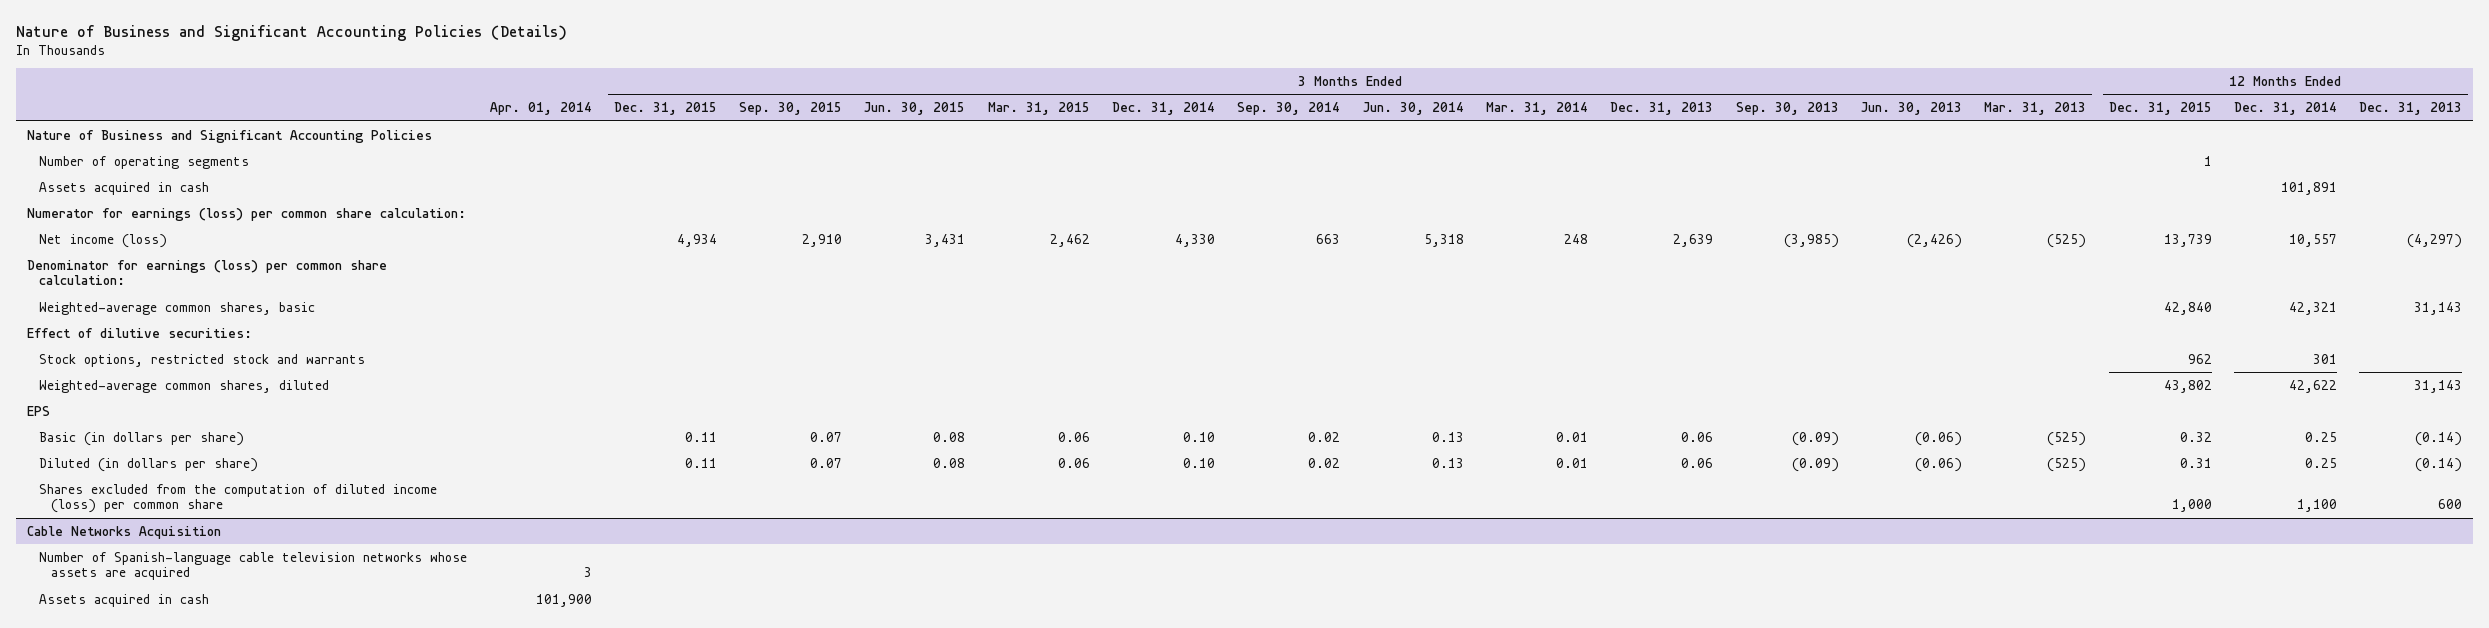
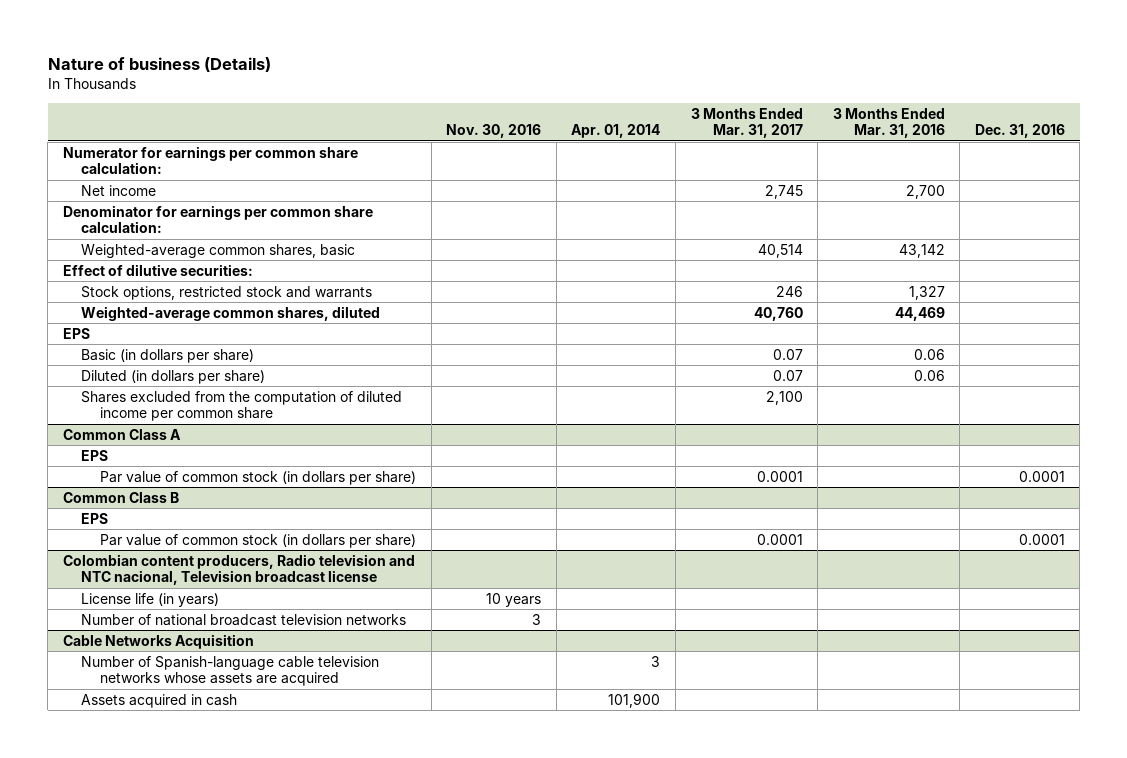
- Nature of Business and Significant Accounting Policies (Details)
+ Nature of business (Details)
- | Apr. 01, 2014 | 3 Months Ended Dec. 31, 2015 | 3 Months Ended Sep. 30, 2015 | 3 Months Ended Jun. 30, 2015 | 3 Months Ended Mar. 31, 2015 | 3 Months Ended Dec. 31, 2014 | 3 Months Ended Sep. 30, 2014 | 3 Months Ended Jun. 30, 2014 | 3 Months Ended Mar. 31, 2014 | 3 Months Ended Dec. 31, 2013 | 3 Months Ended Sep. 30, 2013 | 3 Months Ended Jun. 30, 2013 | 3 Months Ended Mar. 31, 2013 | 12 Months Ended Dec. 31, 2015 | 12 Months Ended Dec. 31, 2014 | 12 Months Ended Dec. 31, 2013
+ | Nov. 30, 2016 | Apr. 01, 2014 | 3 Months Ended Mar. 31, 2017 | 3 Months Ended Mar. 31, 2016 | Dec. 31, 2016
- Nature of Business and Significant Accounting Policies
- Number of operating segments | | | | | | | | | | | | | | 1 | |
- Assets acquired in cash | | | | | | | | | | | | | | | 101,891 |
- Numerator for earnings (loss) per common share calculation:
- Net income (loss) | | 4,934 | 2,910 | 3,431 | 2,462 | 4,330 | 663 | 5,318 | 248 | 2,639 | (3,985) | (2,426) | (525) | 13,739 | 10,557 | (4,297)
- Denominator for earnings (loss) per common share calculation:
+ Numerator for earnings per common share calculation:
+ Net income | | | 2,745 | 2,700 |
+ Denominator for earnings per common share calculation:
- Shares excluded from the computation of diluted income (loss) per common share | | | | | | | | | | | | | | 1,000 | 1,100 | 600
+ Shares excluded from the computation of diluted income per common share | | | 2,100 | |
+ Common Class A
+ EPS
+ Par value of common stock (in dollars per share) | | | 0.0001 | | 0.0001
+ Common Class B
+ EPS
+ Par value of common stock (in dollars per share) | | | 0.0001 | | 0.0001
+ Colombian content producers, Radio television and NTC nacional, Television broadcast license
+ License life (in years) | 10 years | | | |
+ Number of national broadcast television networks | 3 | | | |

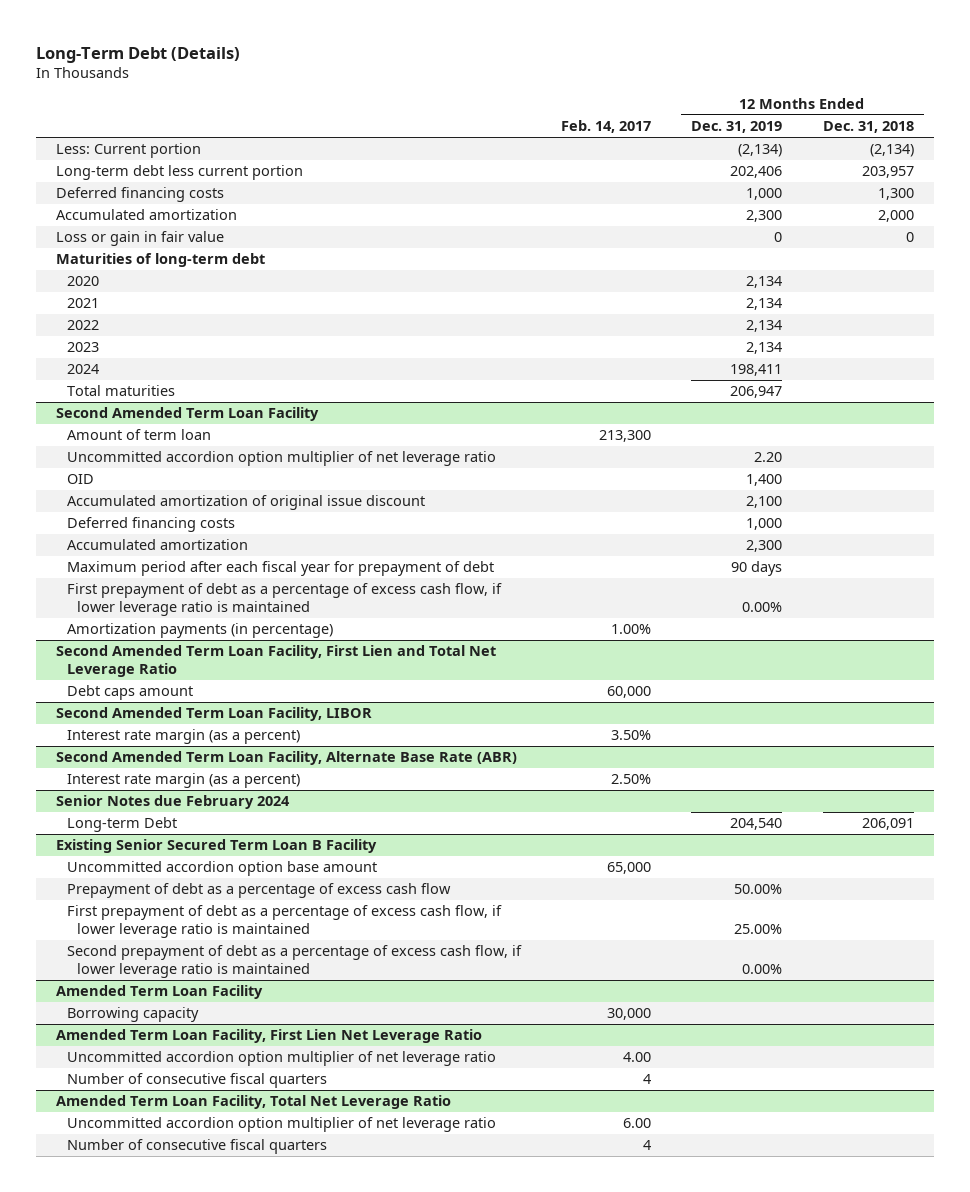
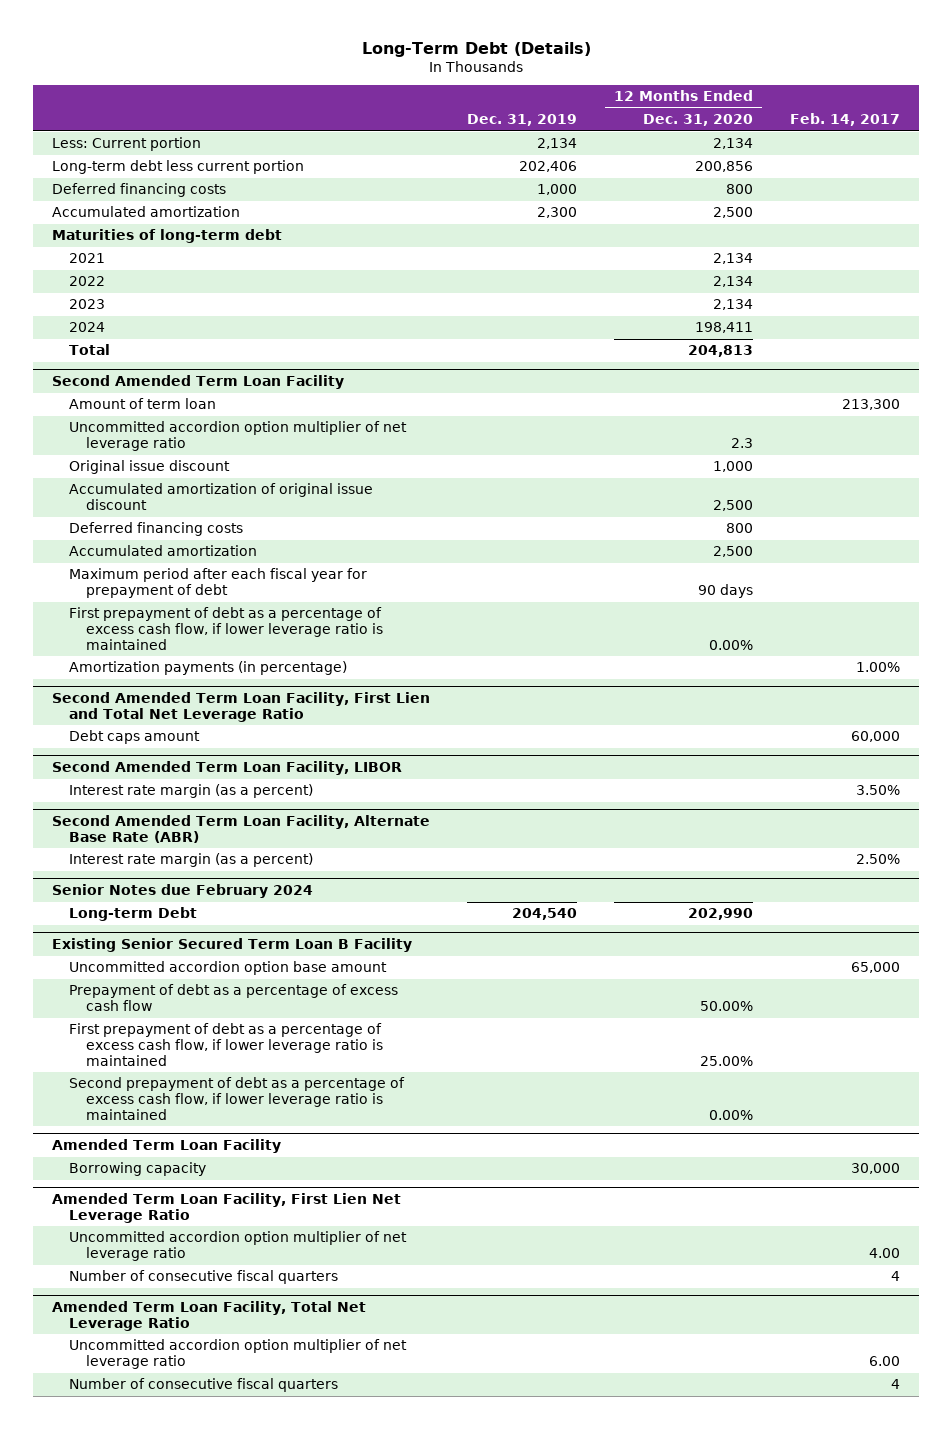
- | Feb. 14, 2017 | 12 Months Ended Dec. 31, 2019 | 12 Months Ended Dec. 31, 2018
+ | Dec. 31, 2019 | 12 Months Ended Dec. 31, 2020 | Feb. 14, 2017
- Loss or gain in fair value | | 0 | 0
- 2020 | | 2,134 |
- Total maturities | | 206,947 |
+ Total | | 204,813 |
@ Second Amended Term Loan Facility
- OID | | 1,400 |
+ Original issue discount | | 1,000 |

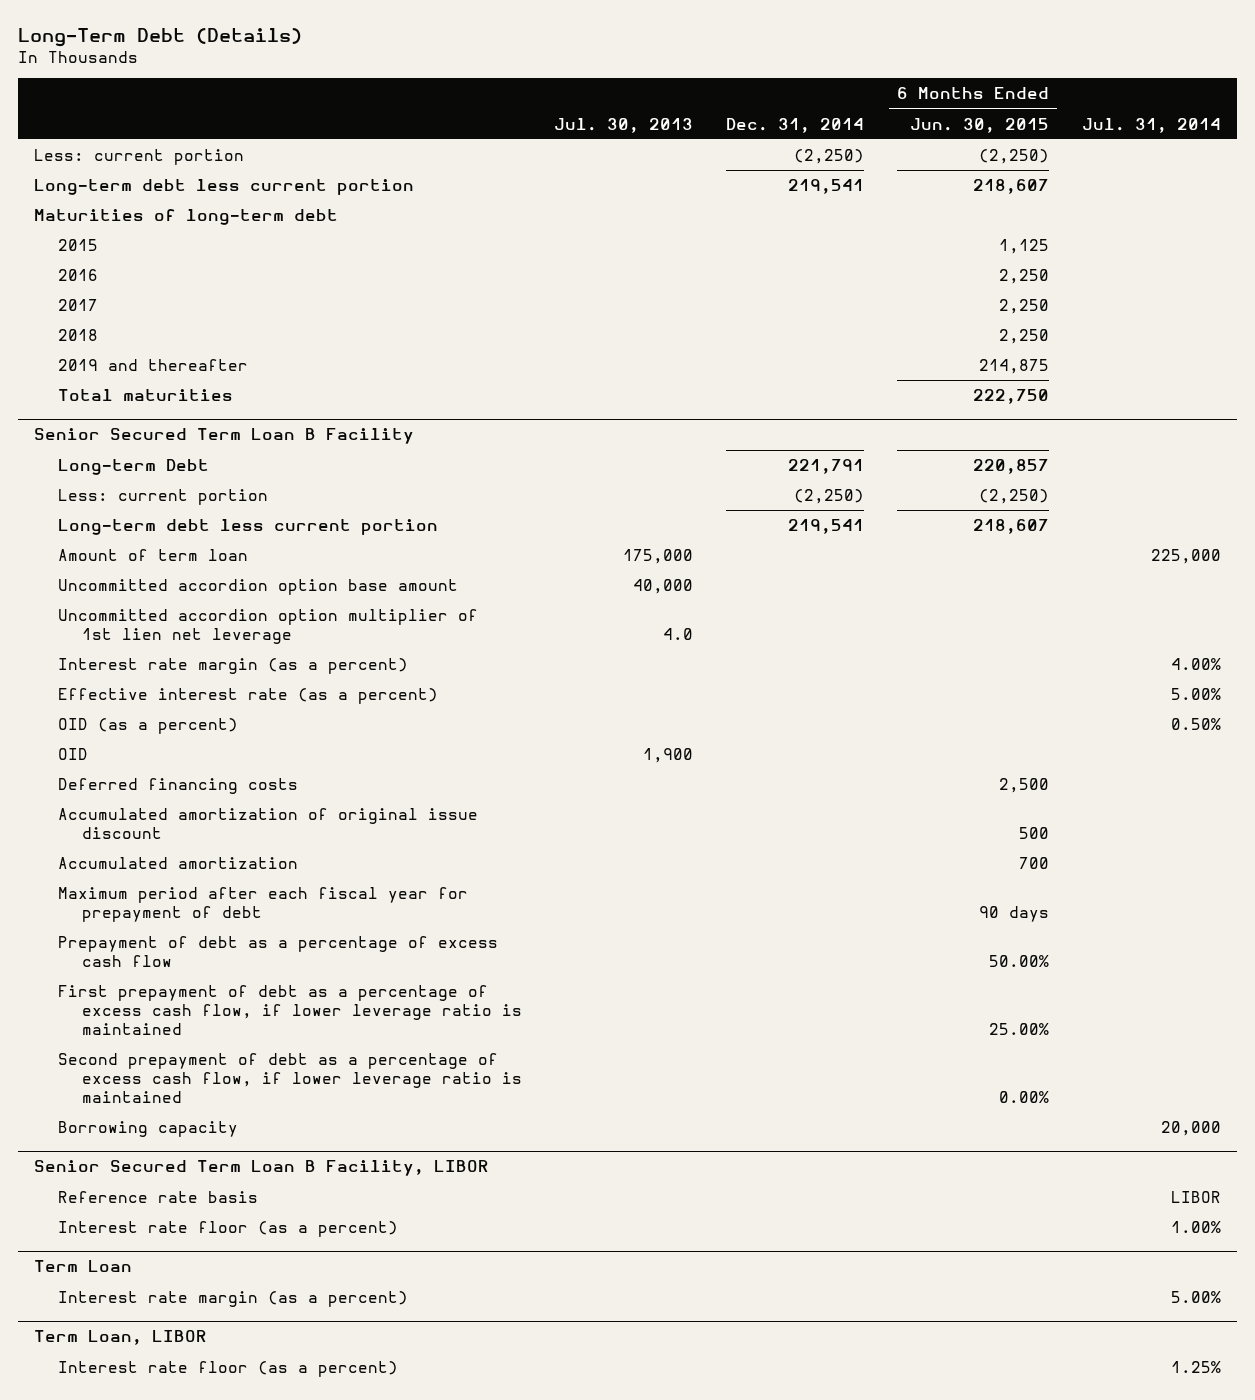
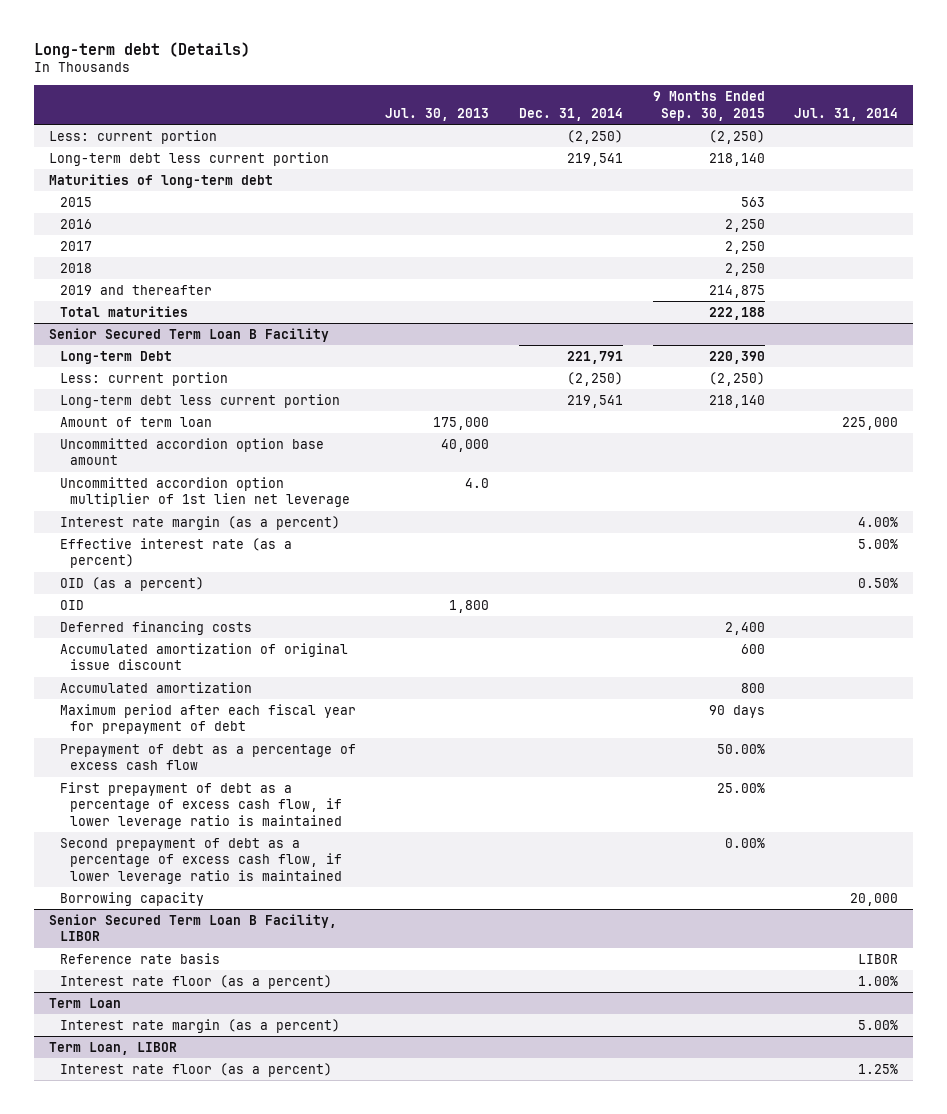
- Long-Term Debt (Details)
+ Long-term debt (Details)
- | Jul. 30, 2013 | Dec. 31, 2014 | 6 Months Ended Jun. 30, 2015 | Jul. 31, 2014
+ | Jul. 30, 2013 | Dec. 31, 2014 | 9 Months Ended Sep. 30, 2015 | Jul. 31, 2014
@ Senior Secured Term Loan B Facility
- OID | 1,900 | | |
+ OID | 1,800 | | |

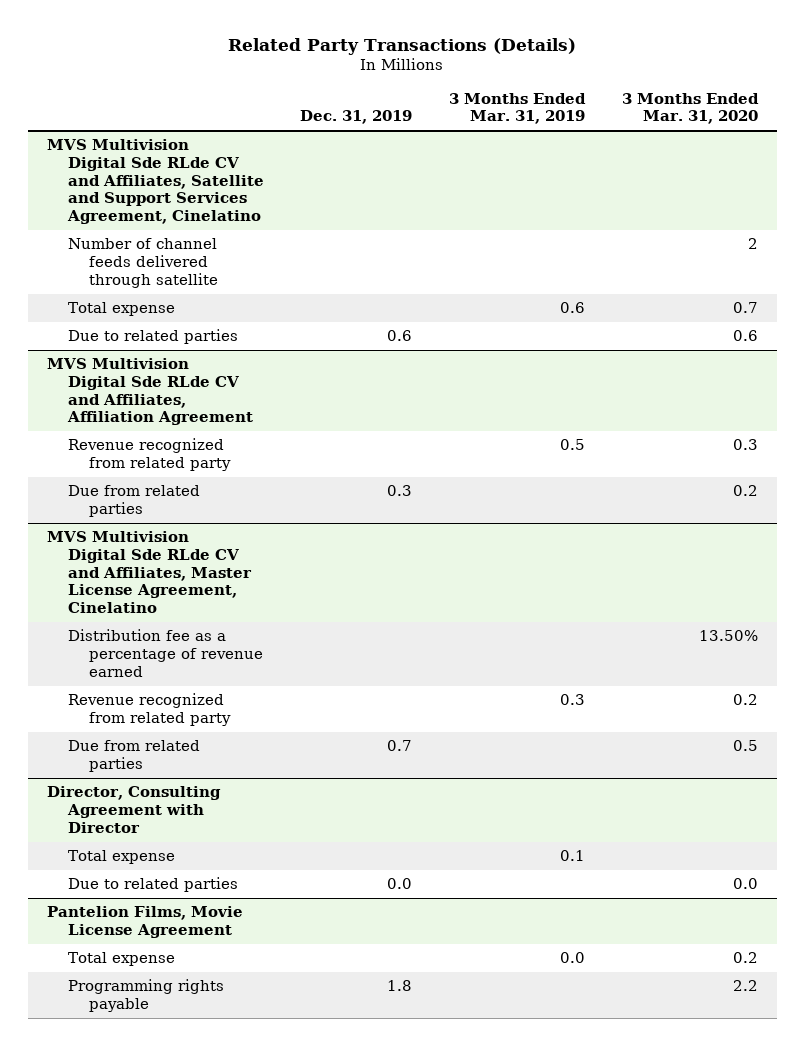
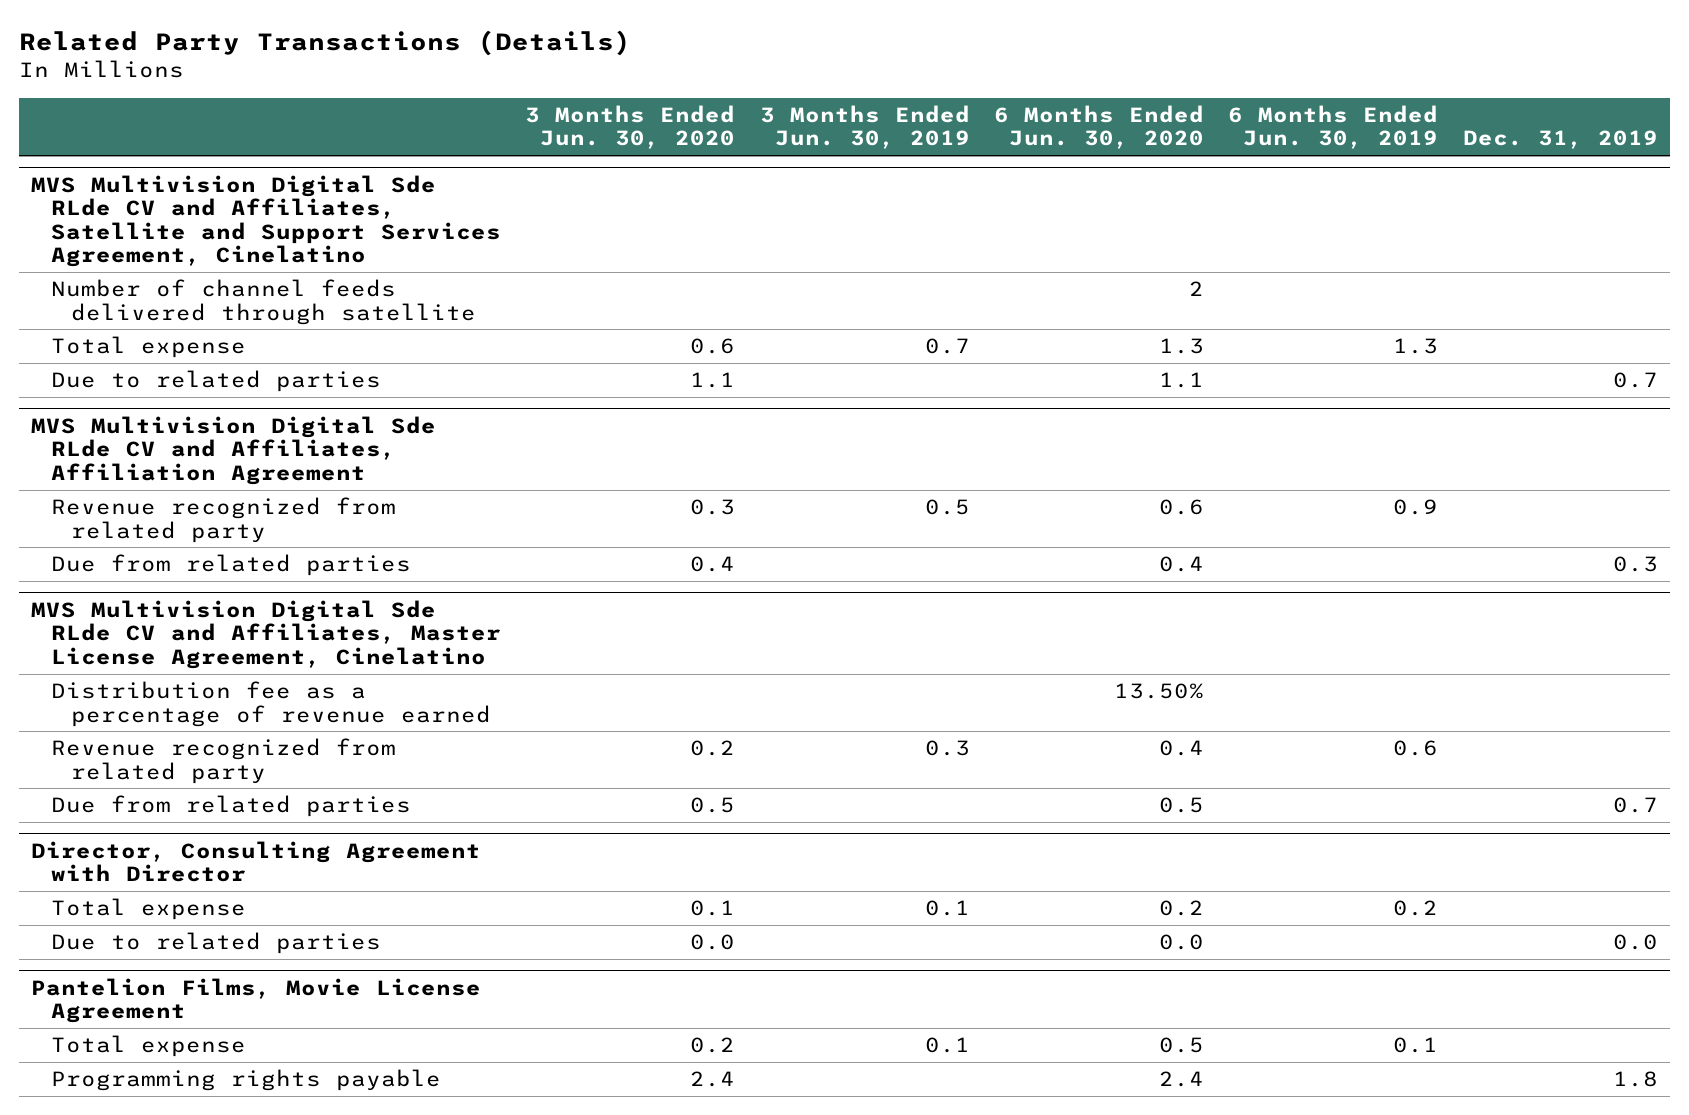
- | Dec. 31, 2019 | 3 Months Ended Mar. 31, 2019 | 3 Months Ended Mar. 31, 2020
+ | 3 Months Ended Jun. 30, 2020 | 3 Months Ended Jun. 30, 2019 | 6 Months Ended Jun. 30, 2020 | 6 Months Ended Jun. 30, 2019 | Dec. 31, 2019
@ MVS Multivision Digital Sde RLde CV and Affiliates, Satellite and Support Services Agreement, Cinelatino
- Due to related parties | 0.6 | | 0.6
+ Due to related parties | 1.1 | | 1.1 | | 0.7

